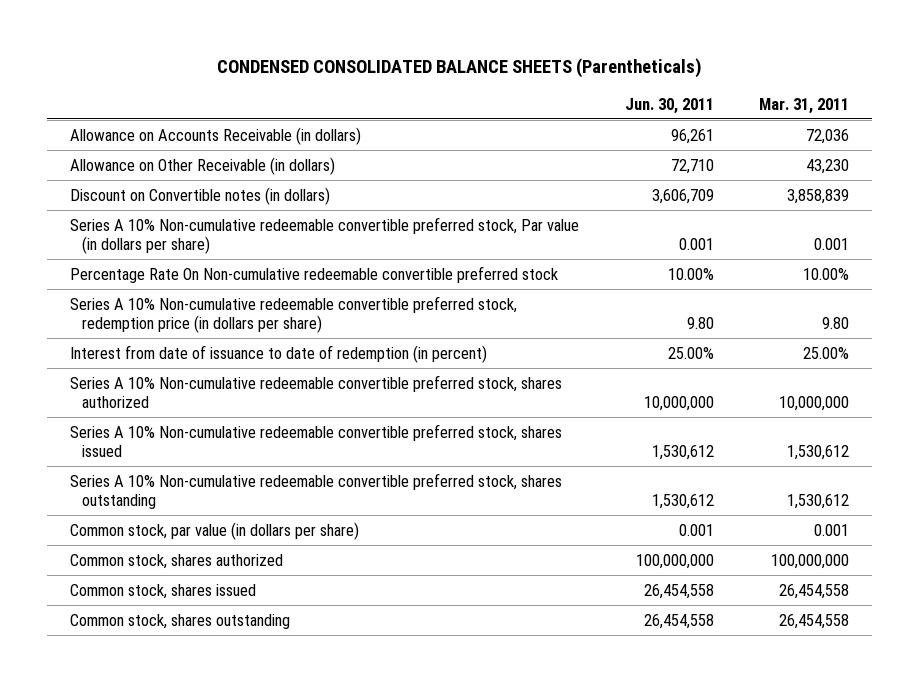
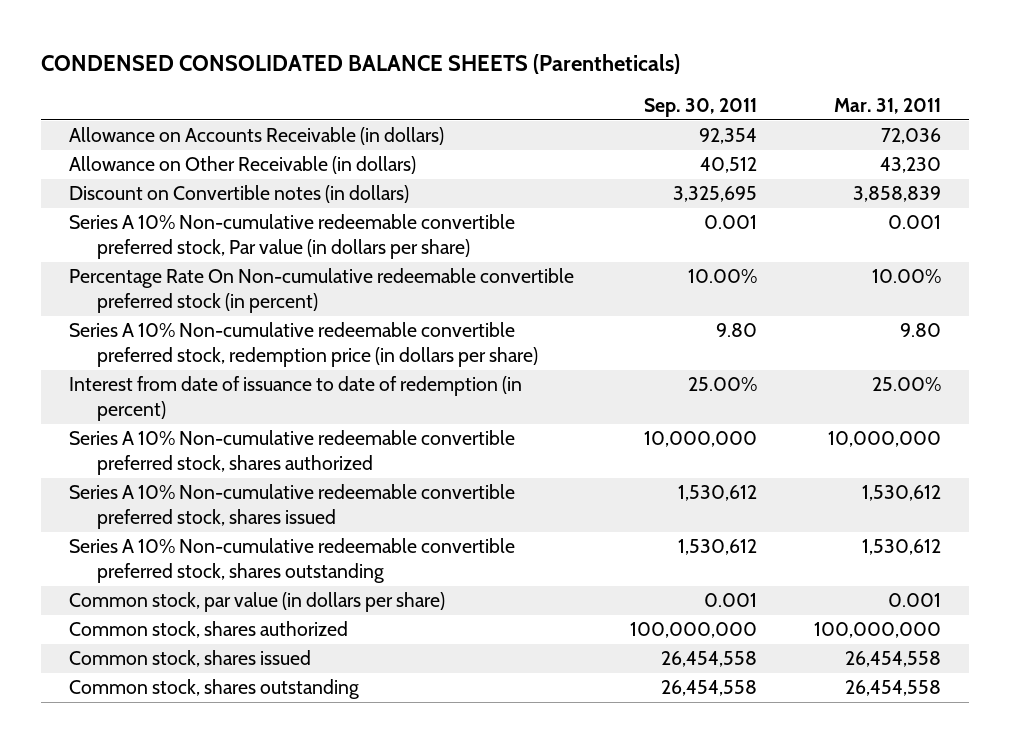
- | Jun. 30, 2011 | Mar. 31, 2011
+ | Sep. 30, 2011 | Mar. 31, 2011
- Percentage Rate On Non-cumulative redeemable convertible preferred stock | 10.00% | 10.00%
+ Percentage Rate On Non-cumulative redeemable convertible preferred stock (in percent) | 10.00% | 10.00%

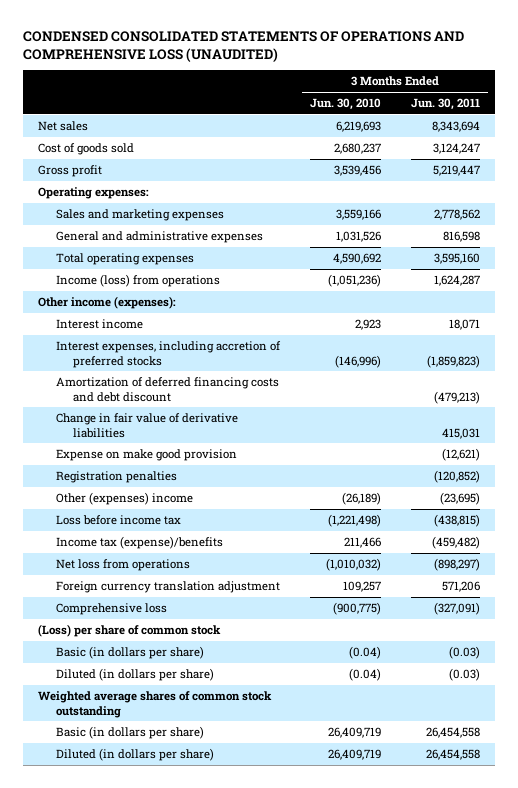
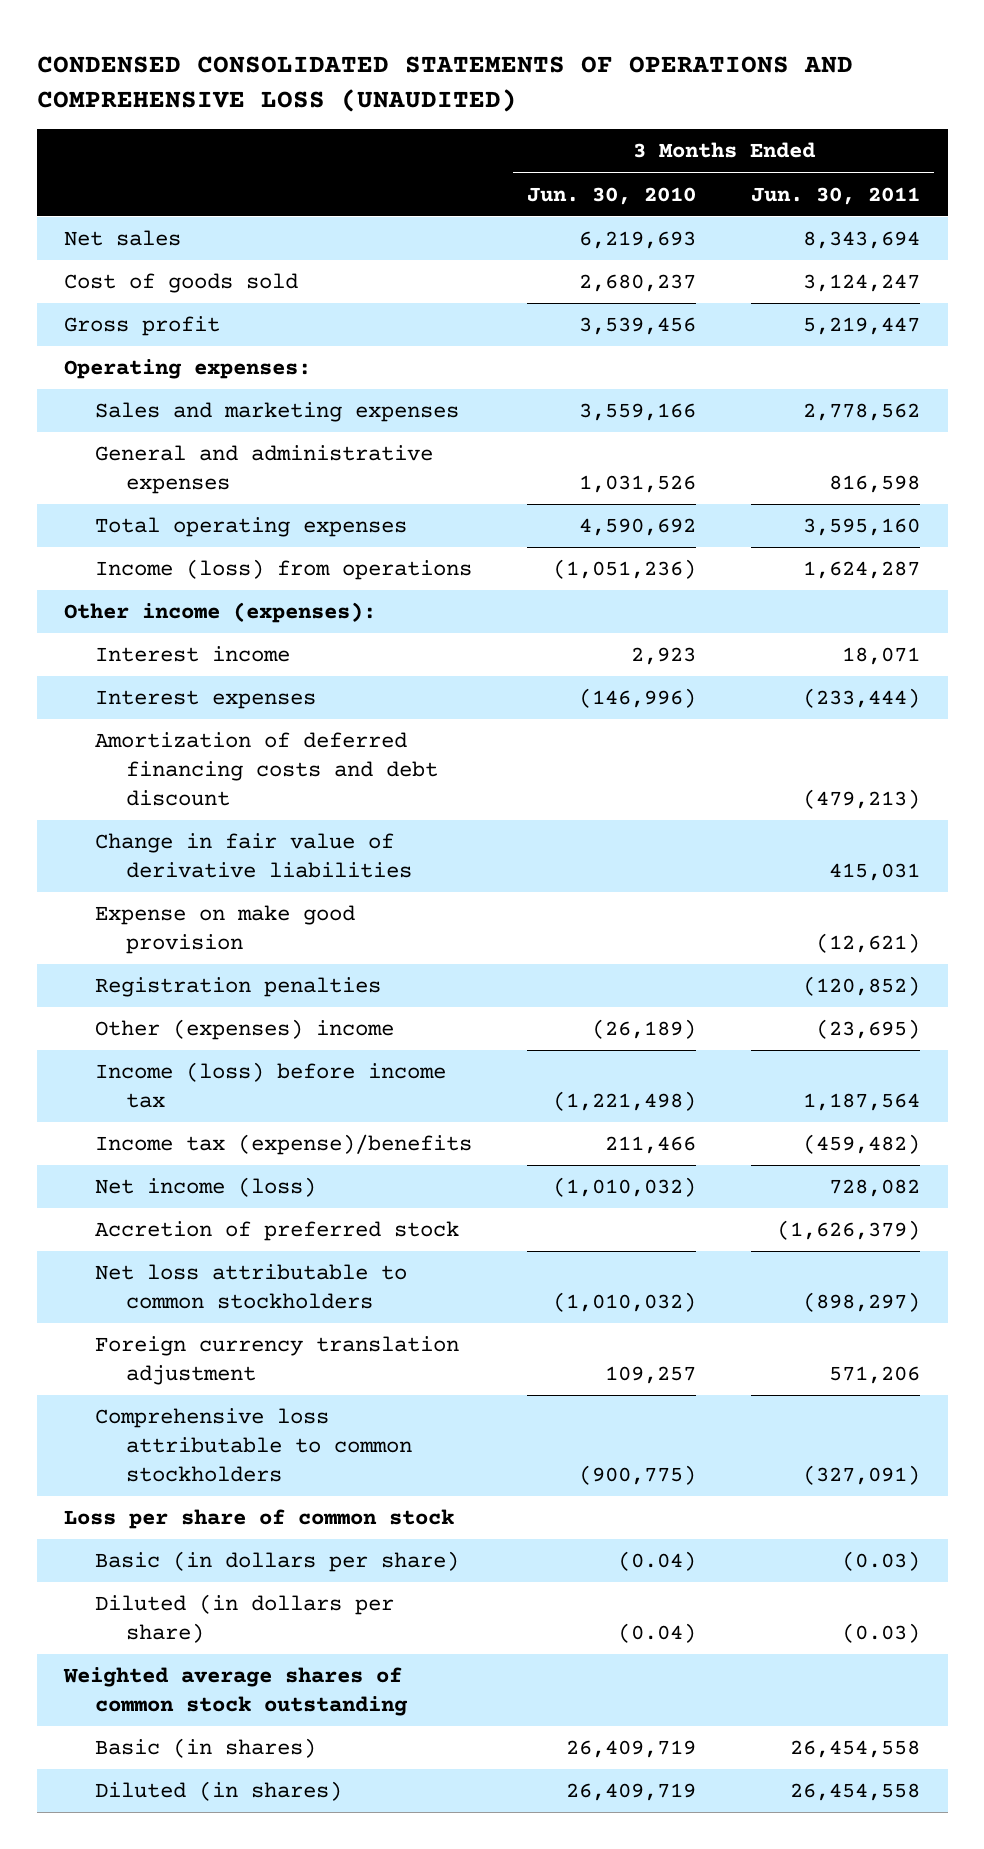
- Interest expenses, including accretion of preferred stocks | (146,996) | (1,859,823)
+ Interest expenses | (146,996) | (233,444)
- Loss before income tax | (1,221,498) | (438,815)
+ Income (loss) before income tax | (1,221,498) | 1,187,564
- Net loss from operations | (1,010,032) | (898,297)
+ Net income (loss) | (1,010,032) | 728,082
+ Accretion of preferred stock | | (1,626,379)
+ Net loss attributable to common stockholders | (1,010,032) | (898,297)
- Comprehensive loss | (900,775) | (327,091)
- (Loss) per share of common stock
+ Comprehensive loss attributable to common stockholders | (900,775) | (327,091)
+ Loss per share of common stock
- Basic (in dollars per share) | 26,409,719 | 26,454,558
- Diluted (in dollars per share) | 26,409,719 | 26,454,558
+ Basic (in shares) | 26,409,719 | 26,454,558
+ Diluted (in shares) | 26,409,719 | 26,454,558

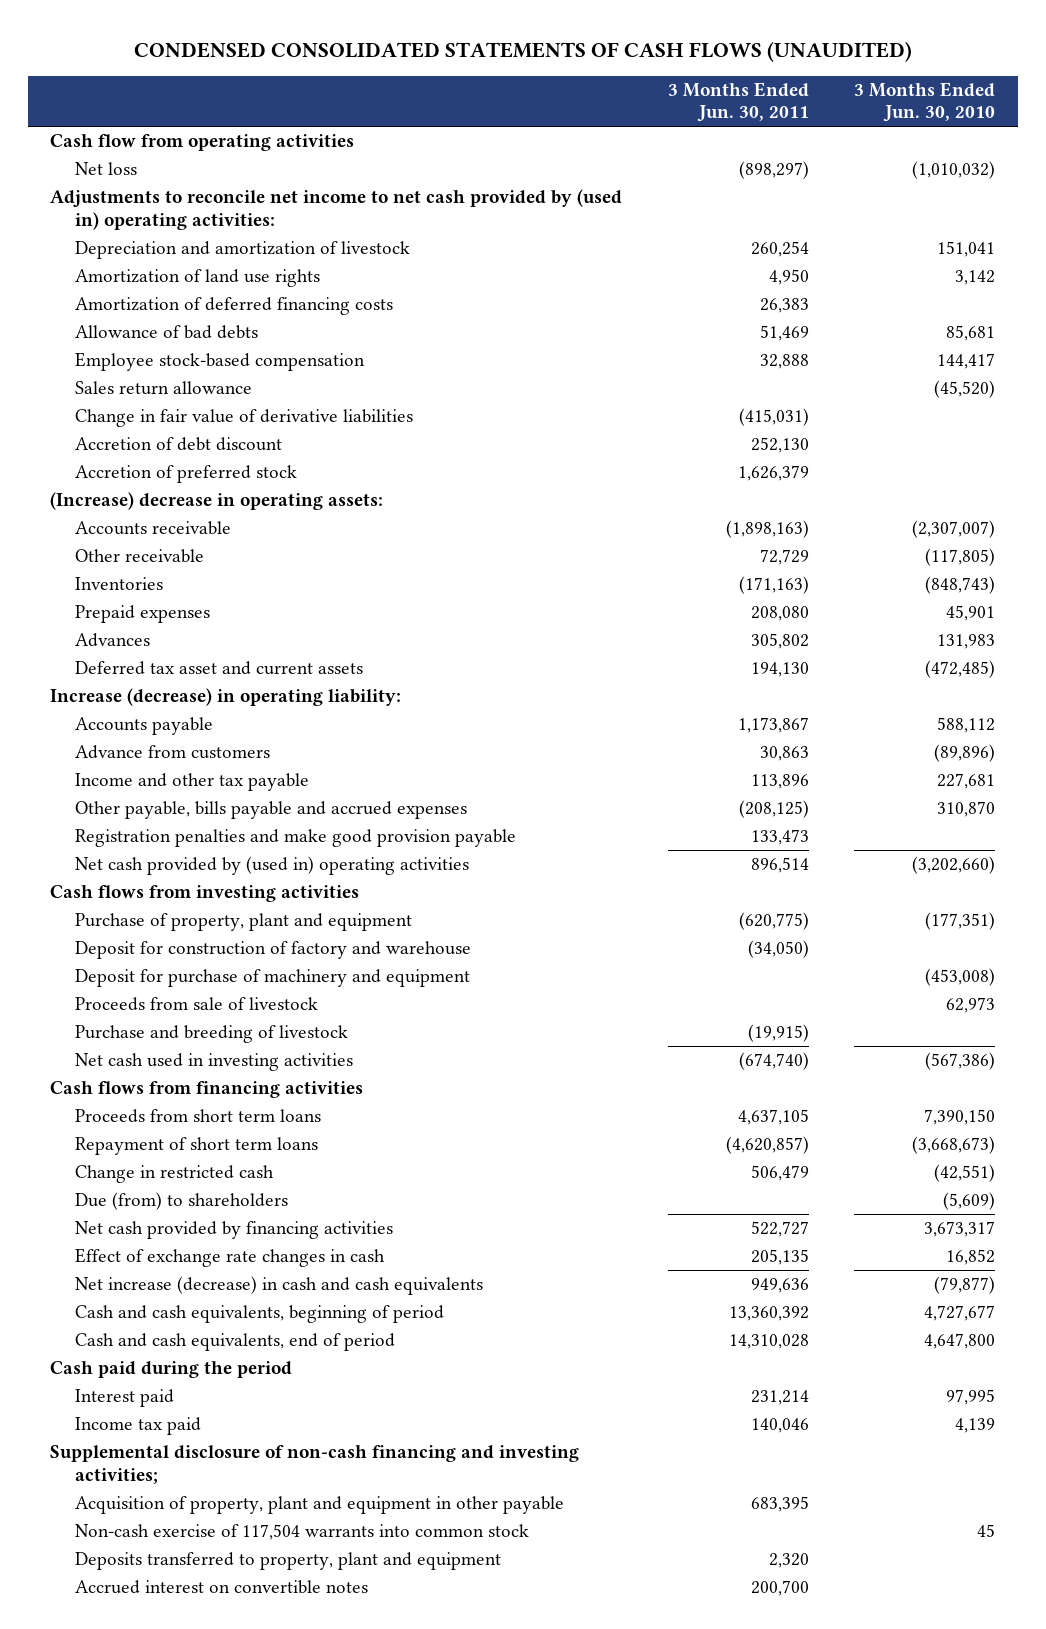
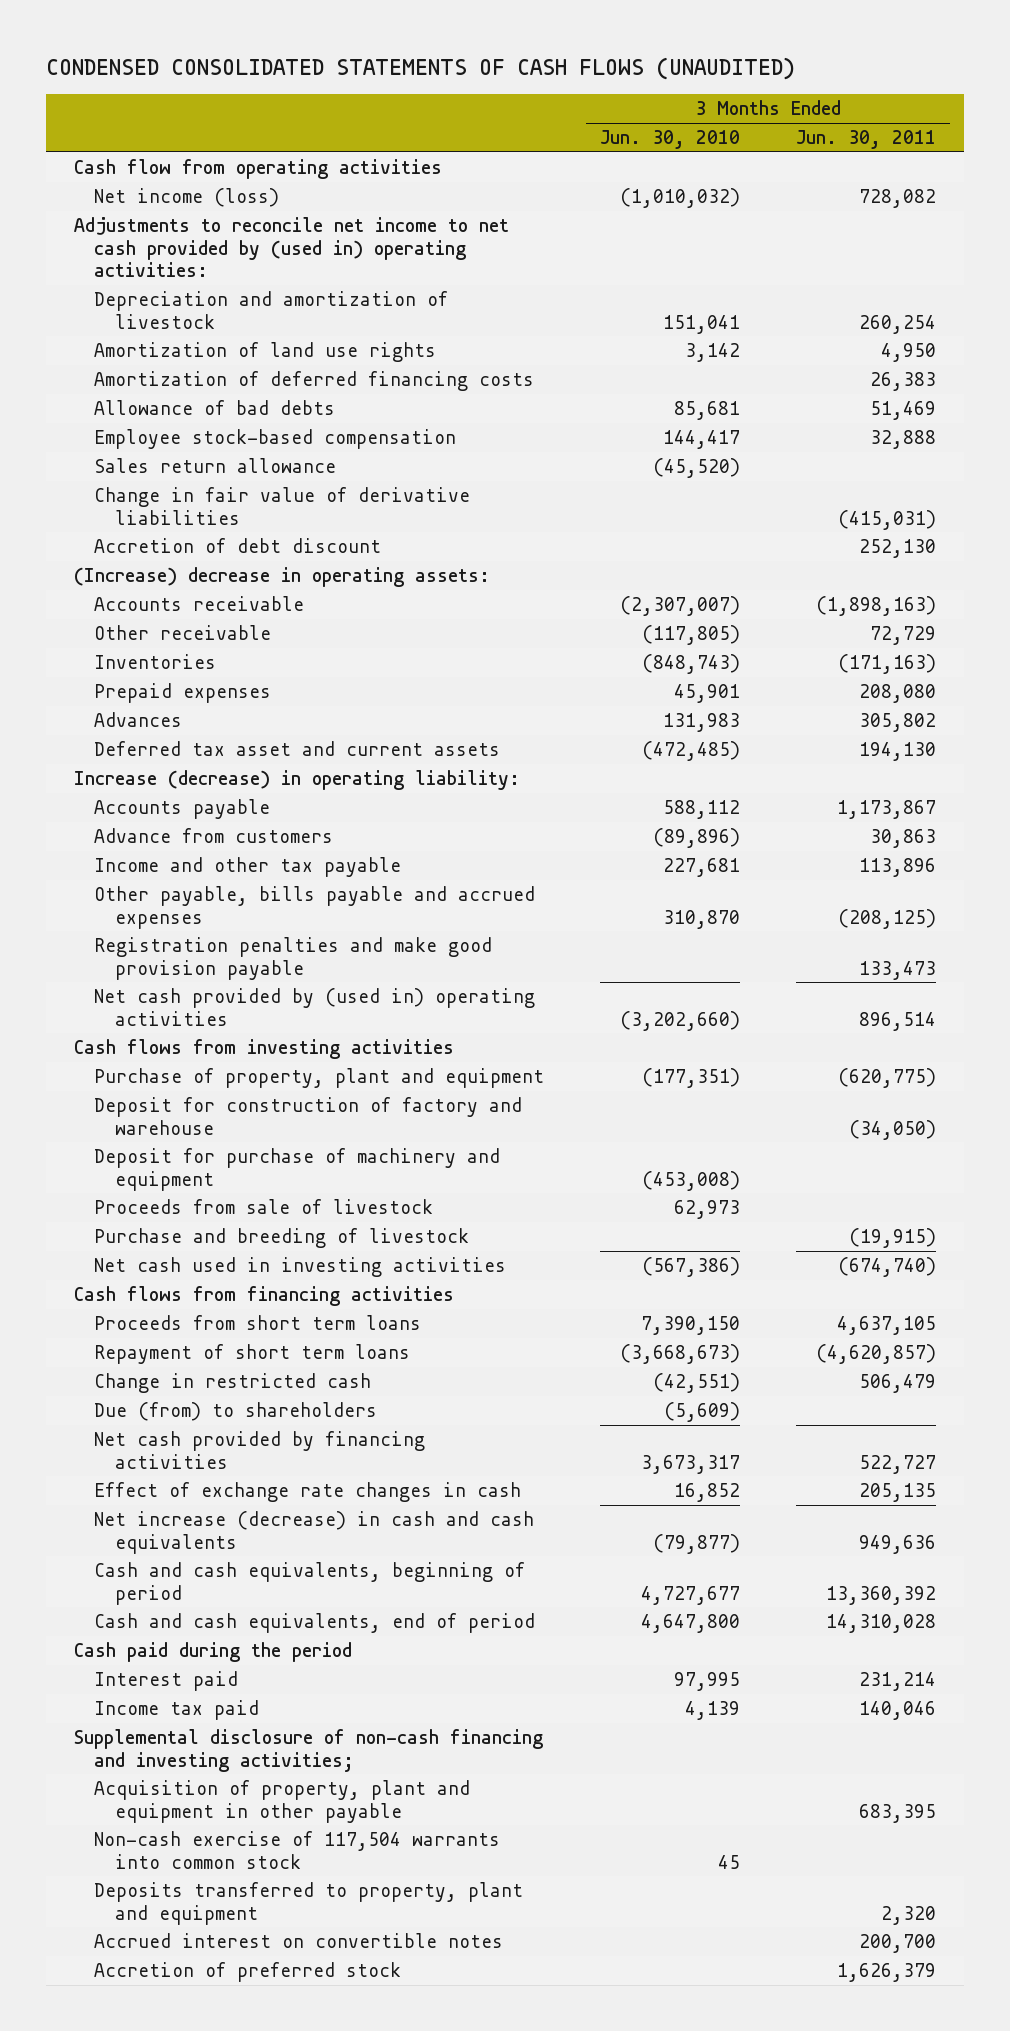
- | 3 Months Ended Jun. 30, 2011 | 3 Months Ended Jun. 30, 2010
+ | 3 Months Ended Jun. 30, 2010 | 3 Months Ended Jun. 30, 2011
- Net loss | (898,297) | (1,010,032)
+ Net income (loss) | (1,010,032) | 728,082
moved down: Accretion of preferred stock | | 1,626,379

